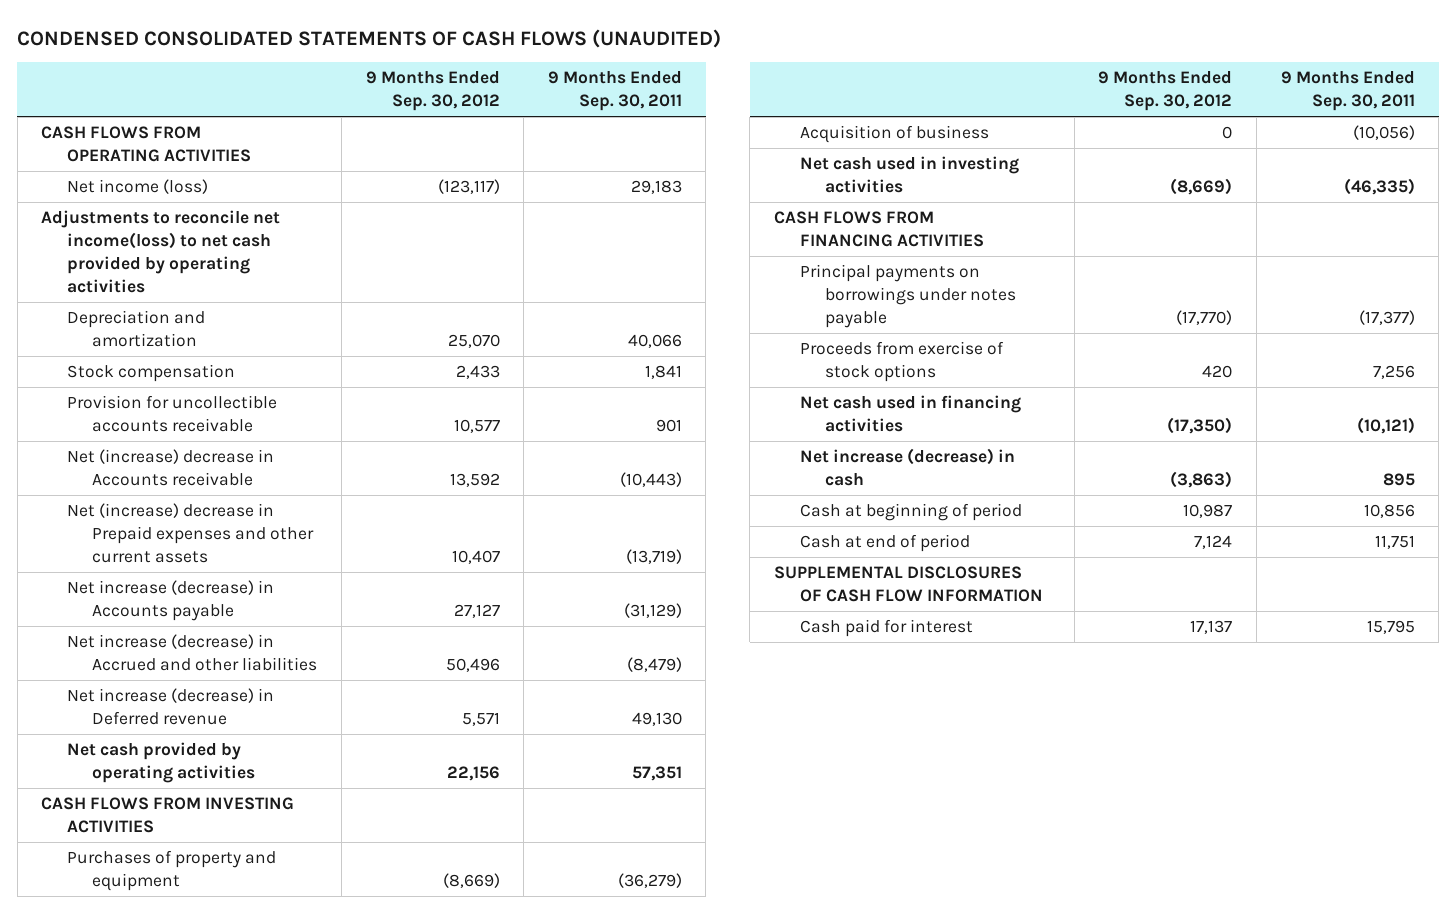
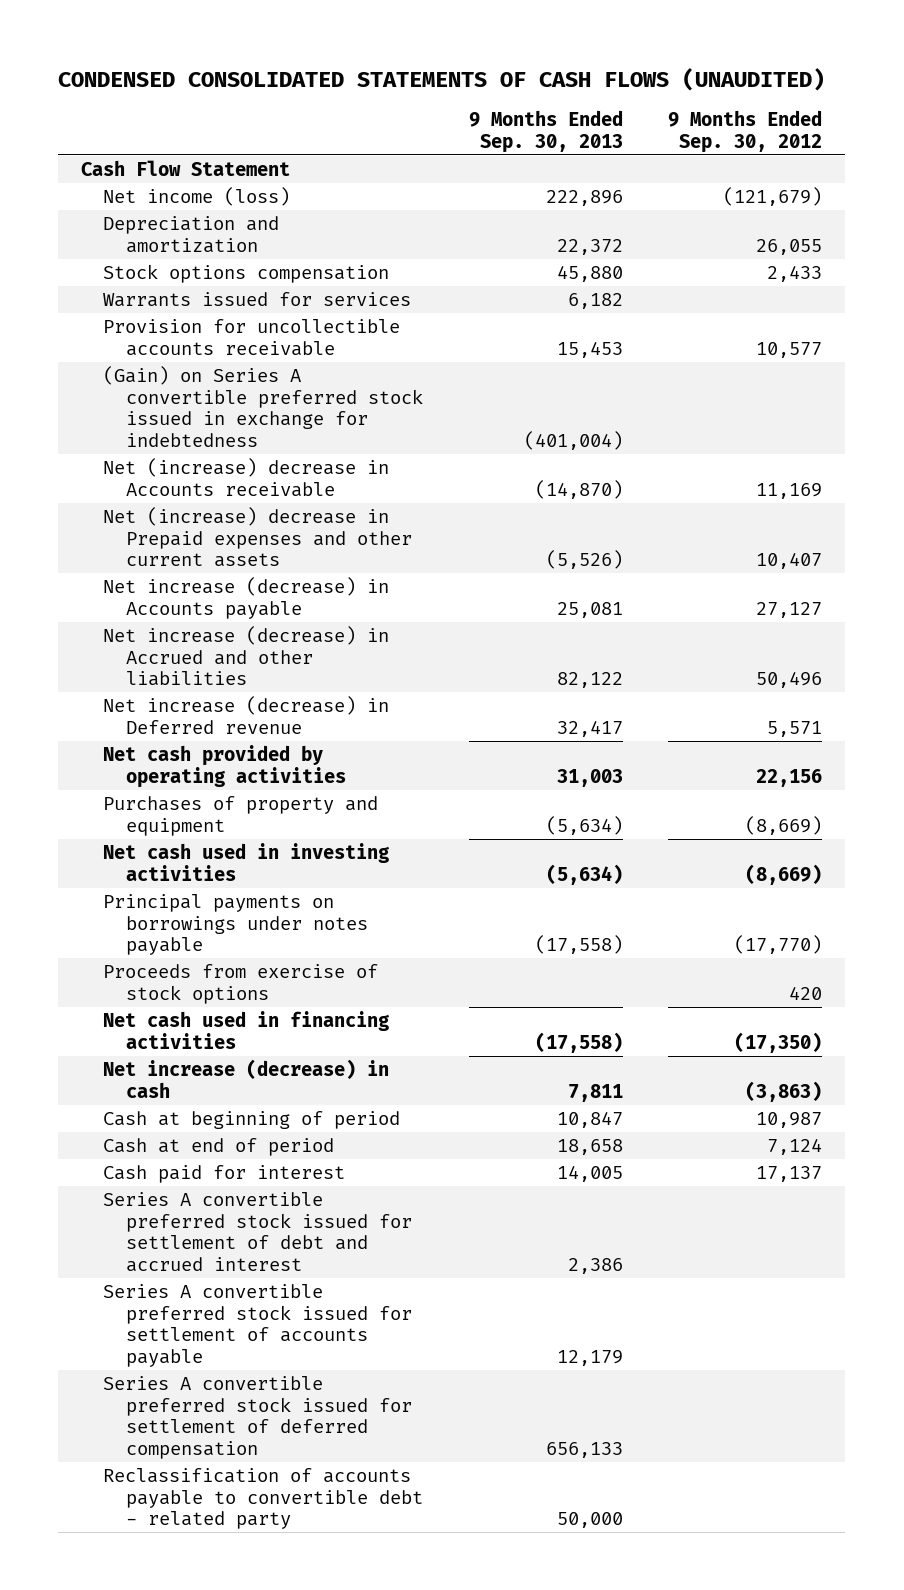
- | 9 Months Ended Sep. 30, 2012 | 9 Months Ended Sep. 30, 2011
+ | 9 Months Ended Sep. 30, 2013 | 9 Months Ended Sep. 30, 2012
- CASH FLOWS FROM OPERATING ACTIVITIES
- Net income (loss) | (123,117) | 29,183
- Adjustments to reconcile net income(loss) to net cash provided by operating activities
- Depreciation and amortization | 25,070 | 40,066
- Stock compensation | 2,433 | 1,841
+ Cash Flow Statement
+ Net income (loss) | 222,896 | (121,679)
+ Depreciation and amortization | 22,372 | 26,055
+ Stock options compensation | 45,880 | 2,433
+ Warrants issued for services | 6,182 |
- Net (increase) decrease in Accounts receivable | 13,592 | (10,443)
+ (Gain) on Series A convertible preferred stock issued in exchange for indebtedness | (401,004) |
+ Net (increase) decrease in Accounts receivable | (14,870) | 11,169
- CASH FLOWS FROM INVESTING ACTIVITIES
- Acquisition of business | 0 | (10,056)
- CASH FLOWS FROM FINANCING ACTIVITIES
- SUPPLEMENTAL DISCLOSURES OF CASH FLOW INFORMATION
+ Series A convertible preferred stock issued for settlement of debt and accrued interest | 2,386 |
+ Series A convertible preferred stock issued for settlement of accounts payable | 12,179 |
+ Series A convertible preferred stock issued for settlement of deferred compensation | 656,133 |
+ Reclassification of accounts payable to convertible debt - related party | 50,000 |

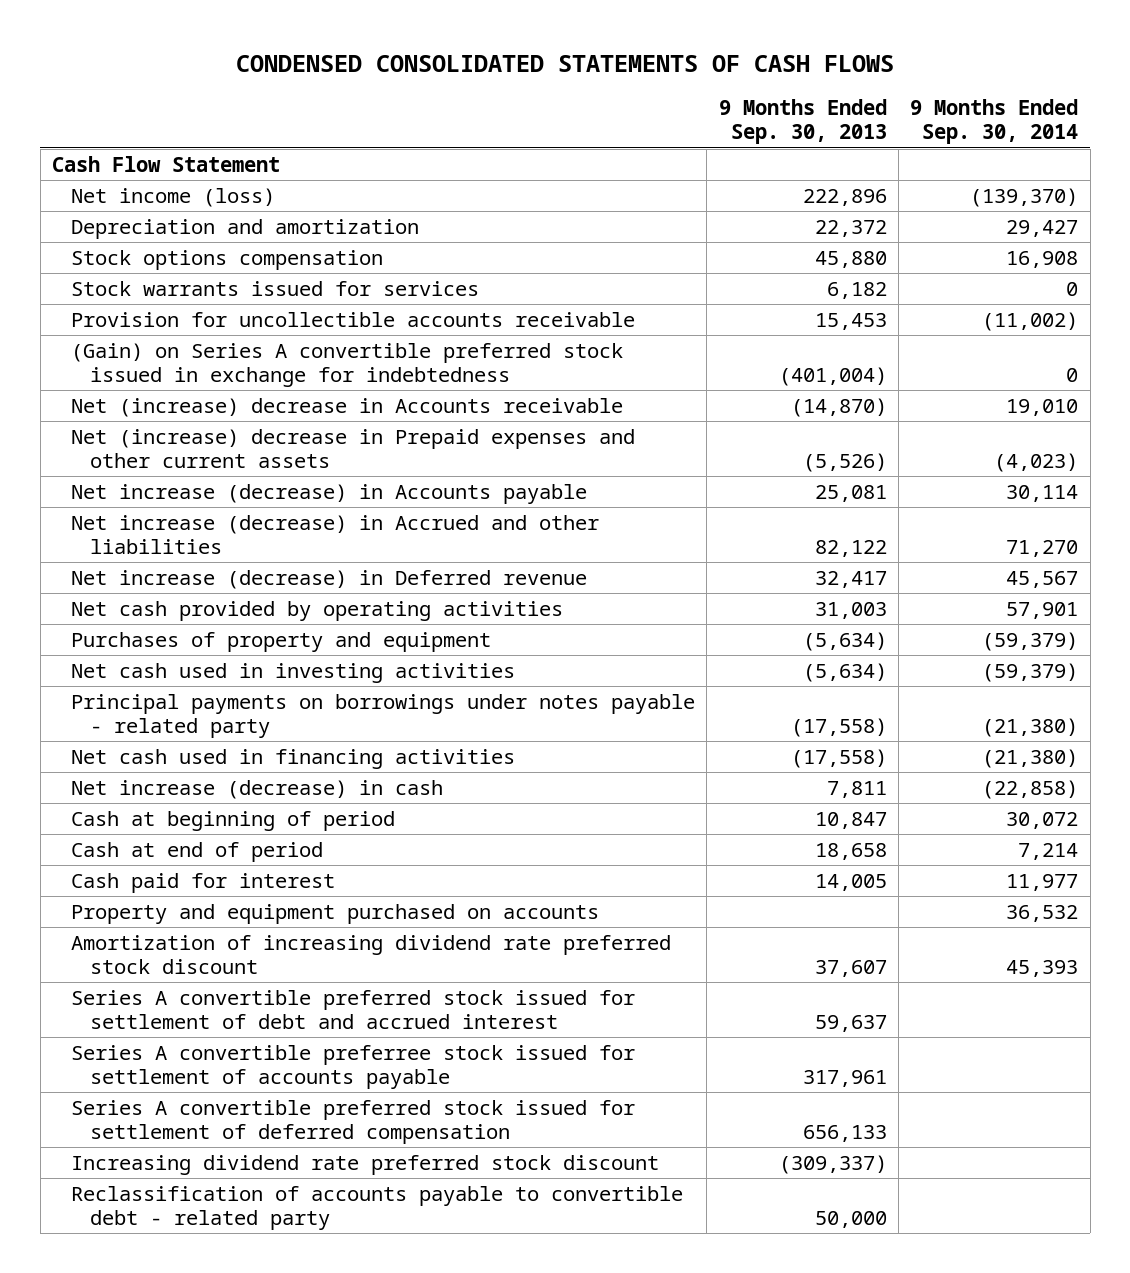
- CONDENSED CONSOLIDATED STATEMENTS OF CASH FLOWS (UNAUDITED)
+ CONDENSED CONSOLIDATED STATEMENTS OF CASH FLOWS
- | 9 Months Ended Sep. 30, 2013 | 9 Months Ended Sep. 30, 2012
+ | 9 Months Ended Sep. 30, 2013 | 9 Months Ended Sep. 30, 2014
- Warrants issued for services | 6,182 |
+ Stock warrants issued for services | 6,182 | 0
- Principal payments on borrowings under notes payable | (17,558) | (17,770)
- Proceeds from exercise of stock options | | 420
+ Principal payments on borrowings under notes payable - related party | (17,558) | (21,380)
- Series A convertible preferred stock issued for settlement of debt and accrued interest | 2,386 |
- Series A convertible preferred stock issued for settlement of accounts payable | 12,179 |
+ Property and equipment purchased on accounts | | 36,532
+ Amortization of increasing dividend rate preferred stock discount | 37,607 | 45,393
+ Series A convertible preferred stock issued for settlement of debt and accrued interest | 59,637 |
+ Series A convertible preferree stock issued for settlement of accounts payable | 317,961 |
+ Increasing dividend rate preferred stock discount | (309,337) |

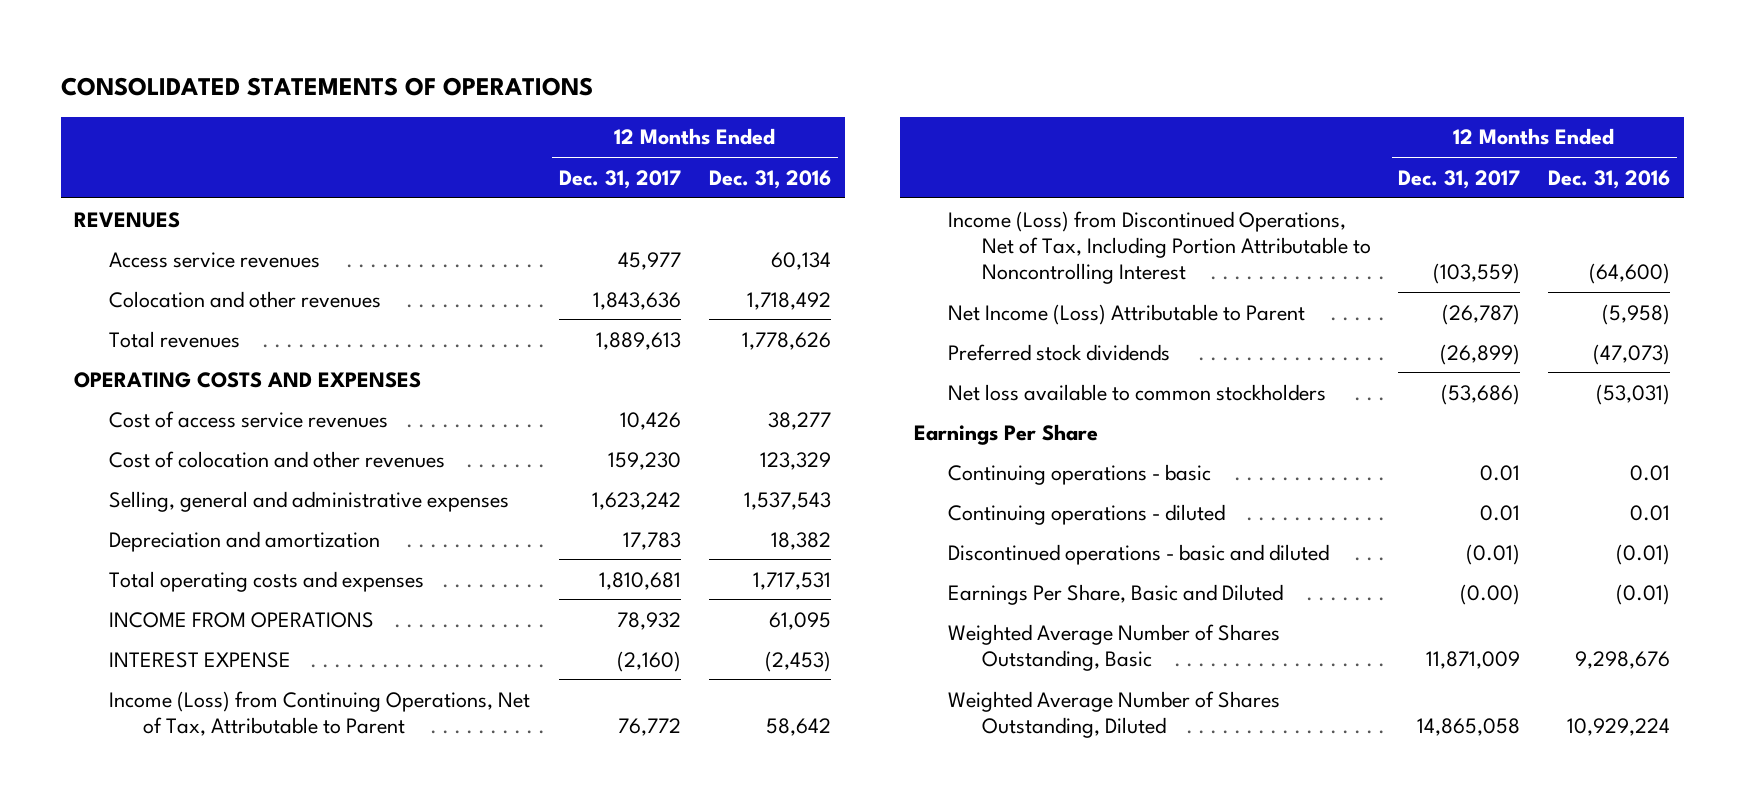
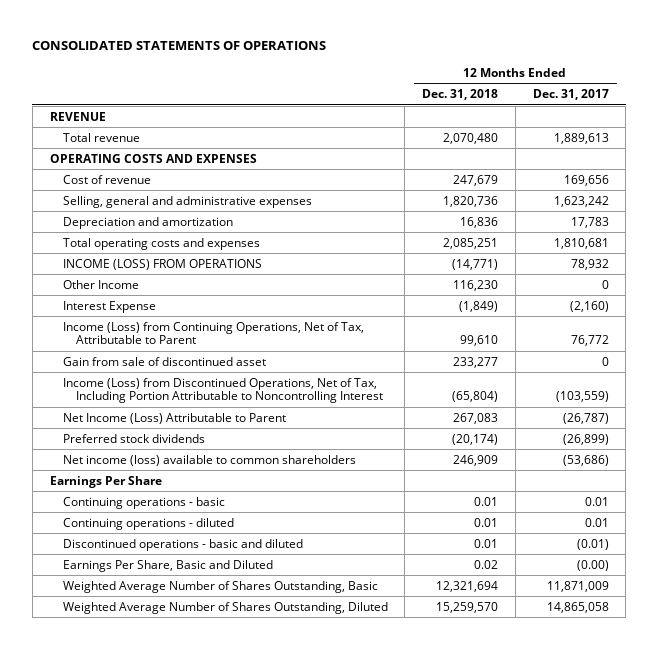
- | 12 Months Ended Dec. 31, 2017 | 12 Months Ended Dec. 31, 2016
+ | 12 Months Ended Dec. 31, 2018 | 12 Months Ended Dec. 31, 2017
- REVENUES
- Access service revenues | 45,977 | 60,134
- Colocation and other revenues | 1,843,636 | 1,718,492
- Total revenues | 1,889,613 | 1,778,626
+ REVENUE
+ Total revenue | 2,070,480 | 1,889,613
- Cost of access service revenues | 10,426 | 38,277
- Cost of colocation and other revenues | 159,230 | 123,329
+ Cost of revenue | 247,679 | 169,656
- INCOME FROM OPERATIONS | 78,932 | 61,095
- INTEREST EXPENSE | (2,160) | (2,453)
+ INCOME (LOSS) FROM OPERATIONS | (14,771) | 78,932
+ Other Income | 116,230 | 0
+ Interest Expense | (1,849) | (2,160)
+ Gain from sale of discontinued asset | 233,277 | 0
- Net loss available to common stockholders | (53,686) | (53,031)
+ Net income (loss) available to common shareholders | 246,909 | (53,686)

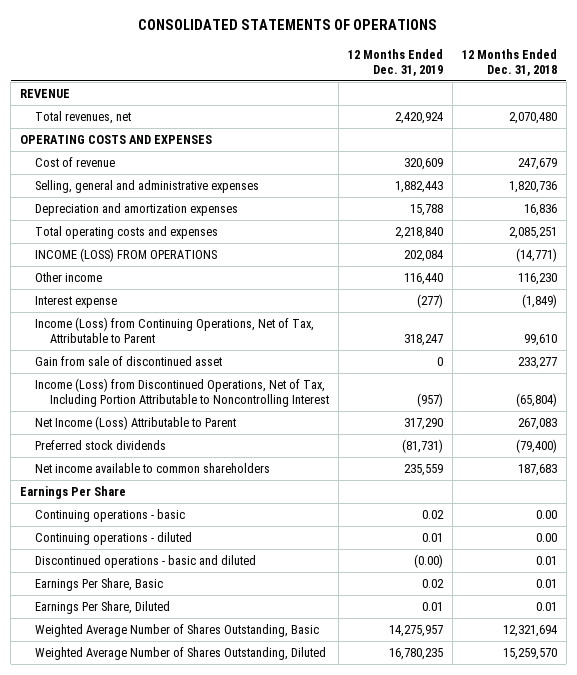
- | 12 Months Ended Dec. 31, 2018 | 12 Months Ended Dec. 31, 2017
+ | 12 Months Ended Dec. 31, 2019 | 12 Months Ended Dec. 31, 2018
- Total revenue | 2,070,480 | 1,889,613
+ Total revenues, net | 2,420,924 | 2,070,480
- Depreciation and amortization | 16,836 | 17,783
+ Depreciation and amortization expenses | 15,788 | 16,836
- Other Income | 116,230 | 0
- Interest Expense | (1,849) | (2,160)
+ Other income | 116,440 | 116,230
+ Interest expense | (277) | (1,849)
- Preferred stock dividends | (20,174) | (26,899)
- Net income (loss) available to common shareholders | 246,909 | (53,686)
+ Preferred stock dividends | (81,731) | (79,400)
+ Net income available to common shareholders | 235,559 | 187,683
- Continuing operations - basic | 0.01 | 0.01
- Continuing operations - diluted | 0.01 | 0.01
+ Continuing operations - basic | 0.02 | 0.00
+ Continuing operations - diluted | 0.01 | 0.00
- Earnings Per Share, Basic and Diluted | 0.02 | (0.00)
+ Earnings Per Share, Basic | 0.02 | 0.01
+ Earnings Per Share, Diluted | 0.01 | 0.01

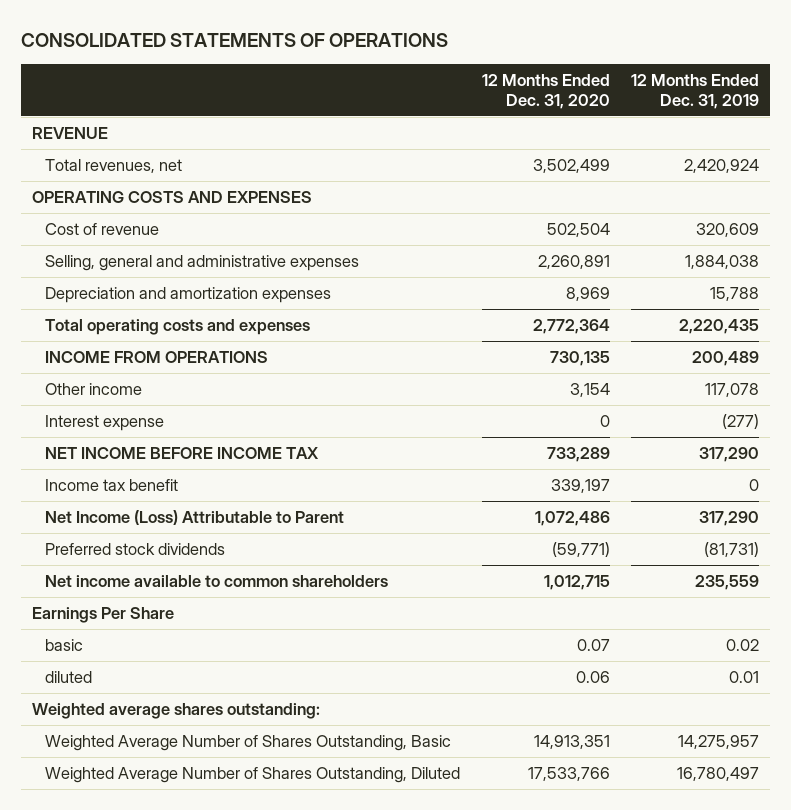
- | 12 Months Ended Dec. 31, 2019 | 12 Months Ended Dec. 31, 2018
+ | 12 Months Ended Dec. 31, 2020 | 12 Months Ended Dec. 31, 2019
- Selling, general and administrative expenses | 1,882,443 | 1,820,736
+ Selling, general and administrative expenses | 2,260,891 | 1,884,038
- Total operating costs and expenses | 2,218,840 | 2,085,251
- INCOME (LOSS) FROM OPERATIONS | 202,084 | (14,771)
- Other income | 116,440 | 116,230
+ Total operating costs and expenses | 2,772,364 | 2,220,435
+ INCOME FROM OPERATIONS | 730,135 | 200,489
+ Other income | 3,154 | 117,078
- Income (Loss) from Continuing Operations, Net of Tax, Attributable to Parent | 318,247 | 99,610
- Gain from sale of discontinued asset | 0 | 233,277
- Income (Loss) from Discontinued Operations, Net of Tax, Including Portion Attributable to Noncontrolling Interest | (957) | (65,804)
+ NET INCOME BEFORE INCOME TAX | 733,289 | 317,290
+ Income tax benefit | 339,197 | 0
- Continuing operations - basic | 0.02 | 0.00
- Continuing operations - diluted | 0.01 | 0.00
- Discontinued operations - basic and diluted | (0.00) | 0.01
- Earnings Per Share, Basic | 0.02 | 0.01
- Earnings Per Share, Diluted | 0.01 | 0.01
+ basic | 0.07 | 0.02
+ diluted | 0.06 | 0.01
+ Weighted average shares outstanding:
- Weighted Average Number of Shares Outstanding, Diluted | 16,780,235 | 15,259,570
+ Weighted Average Number of Shares Outstanding, Diluted | 17,533,766 | 16,780,497

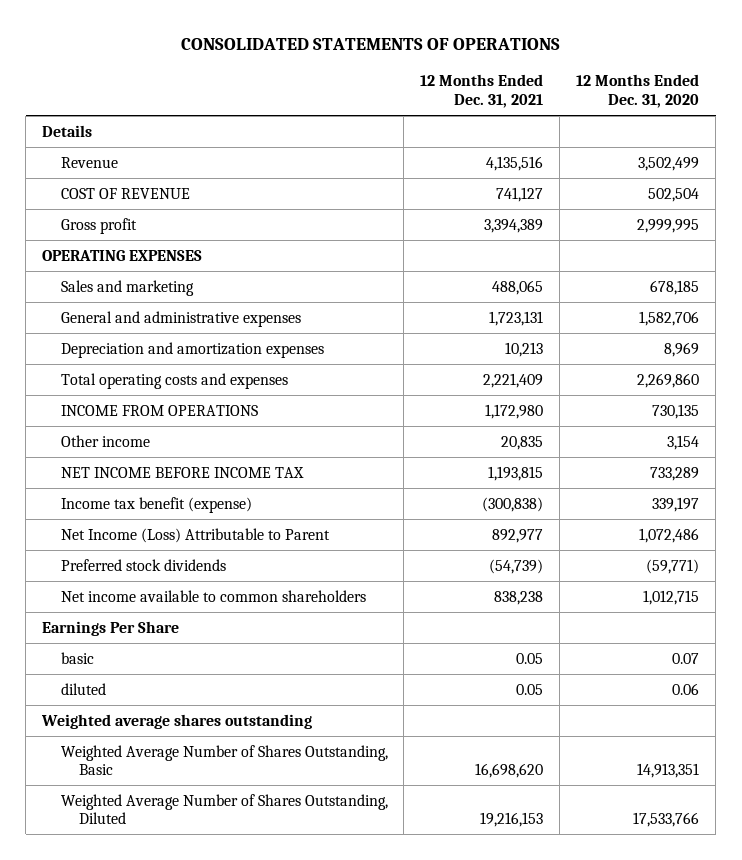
- | 12 Months Ended Dec. 31, 2020 | 12 Months Ended Dec. 31, 2019
+ | 12 Months Ended Dec. 31, 2021 | 12 Months Ended Dec. 31, 2020
- REVENUE
- Total revenues, net | 3,502,499 | 2,420,924
- OPERATING COSTS AND EXPENSES
- Cost of revenue | 502,504 | 320,609
- Selling, general and administrative expenses | 2,260,891 | 1,884,038
+ Details
+ Revenue | 4,135,516 | 3,502,499
+ COST OF REVENUE | 741,127 | 502,504
+ Gross profit | 3,394,389 | 2,999,995
+ OPERATING EXPENSES
+ Sales and marketing | 488,065 | 678,185
+ General and administrative expenses | 1,723,131 | 1,582,706
- Total operating costs and expenses | 2,772,364 | 2,220,435
+ Total operating costs and expenses | 2,221,409 | 2,269,860
- Interest expense | 0 | (277)
- Income tax benefit | 339,197 | 0
+ Income tax benefit (expense) | (300,838) | 339,197
- Weighted average shares outstanding:
+ Weighted average shares outstanding

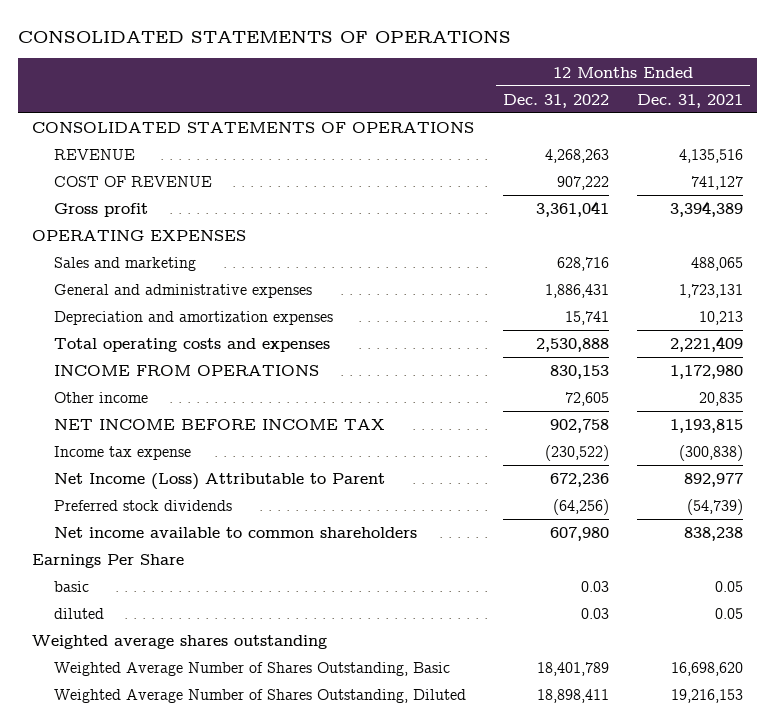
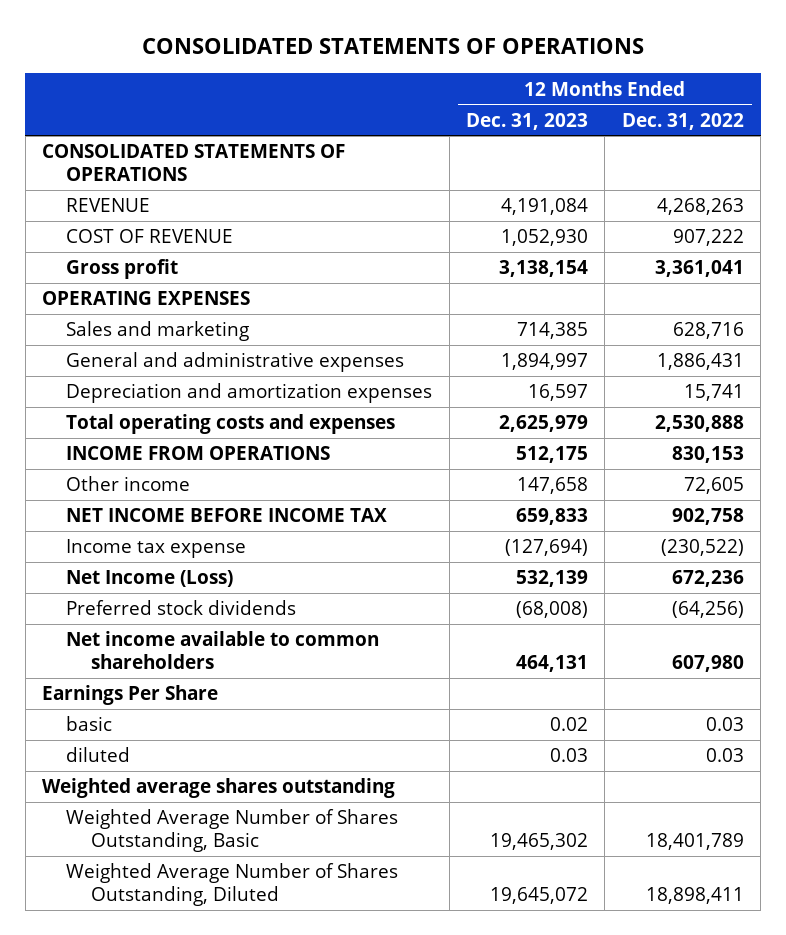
- | 12 Months Ended Dec. 31, 2022 | 12 Months Ended Dec. 31, 2021
+ | 12 Months Ended Dec. 31, 2023 | 12 Months Ended Dec. 31, 2022
- Net Income (Loss) Attributable to Parent | 672,236 | 892,977
+ Net Income (Loss) | 532,139 | 672,236

